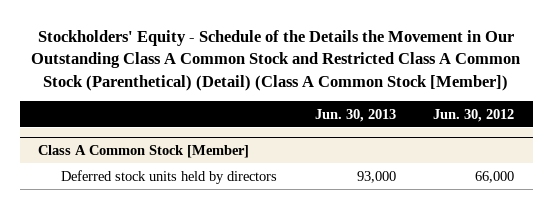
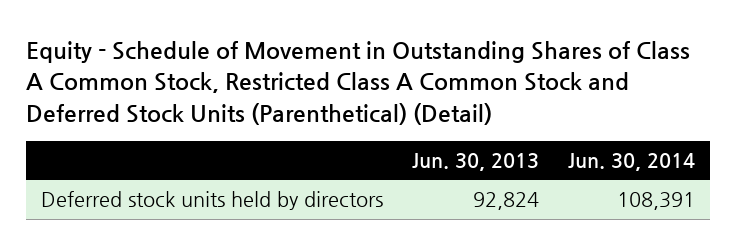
- Stockholders' Equity - Schedule of the Details the Movement in Our Outstanding Class A Common Stock and Restricted Class A Common Stock (Parenthetical) (Detail) (Class A Common Stock [Member])
+ Equity - Schedule of Movement in Outstanding Shares of Class A Common Stock, Restricted Class A Common Stock and Deferred Stock Units (Parenthetical) (Detail)
- | Jun. 30, 2013 | Jun. 30, 2012
+ | Jun. 30, 2013 | Jun. 30, 2014
- Class A Common Stock [Member]
- Deferred stock units held by directors | 93,000 | 66,000
+ Deferred stock units held by directors | 92,824 | 108,391

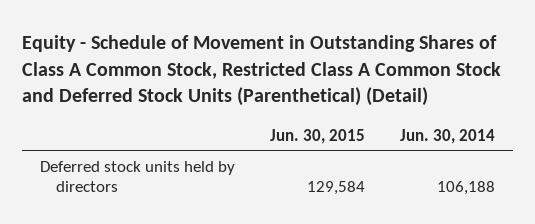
- | Jun. 30, 2013 | Jun. 30, 2014
+ | Jun. 30, 2015 | Jun. 30, 2014
- Deferred stock units held by directors | 92,824 | 108,391
+ Deferred stock units held by directors | 129,584 | 106,188

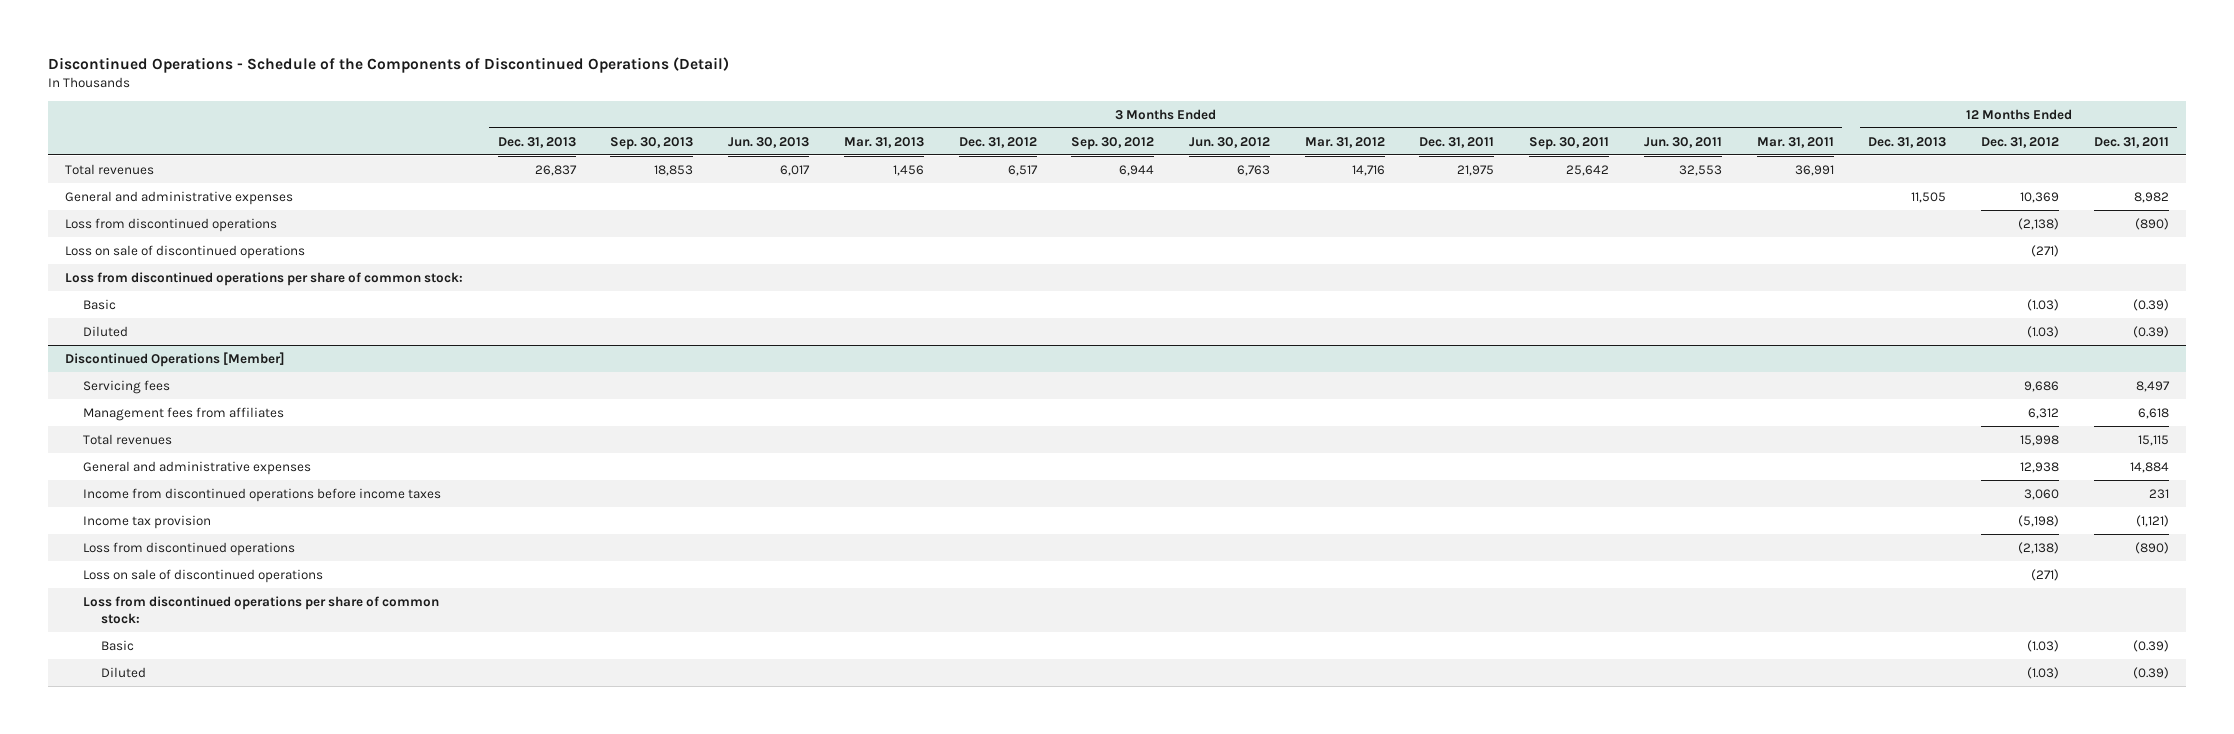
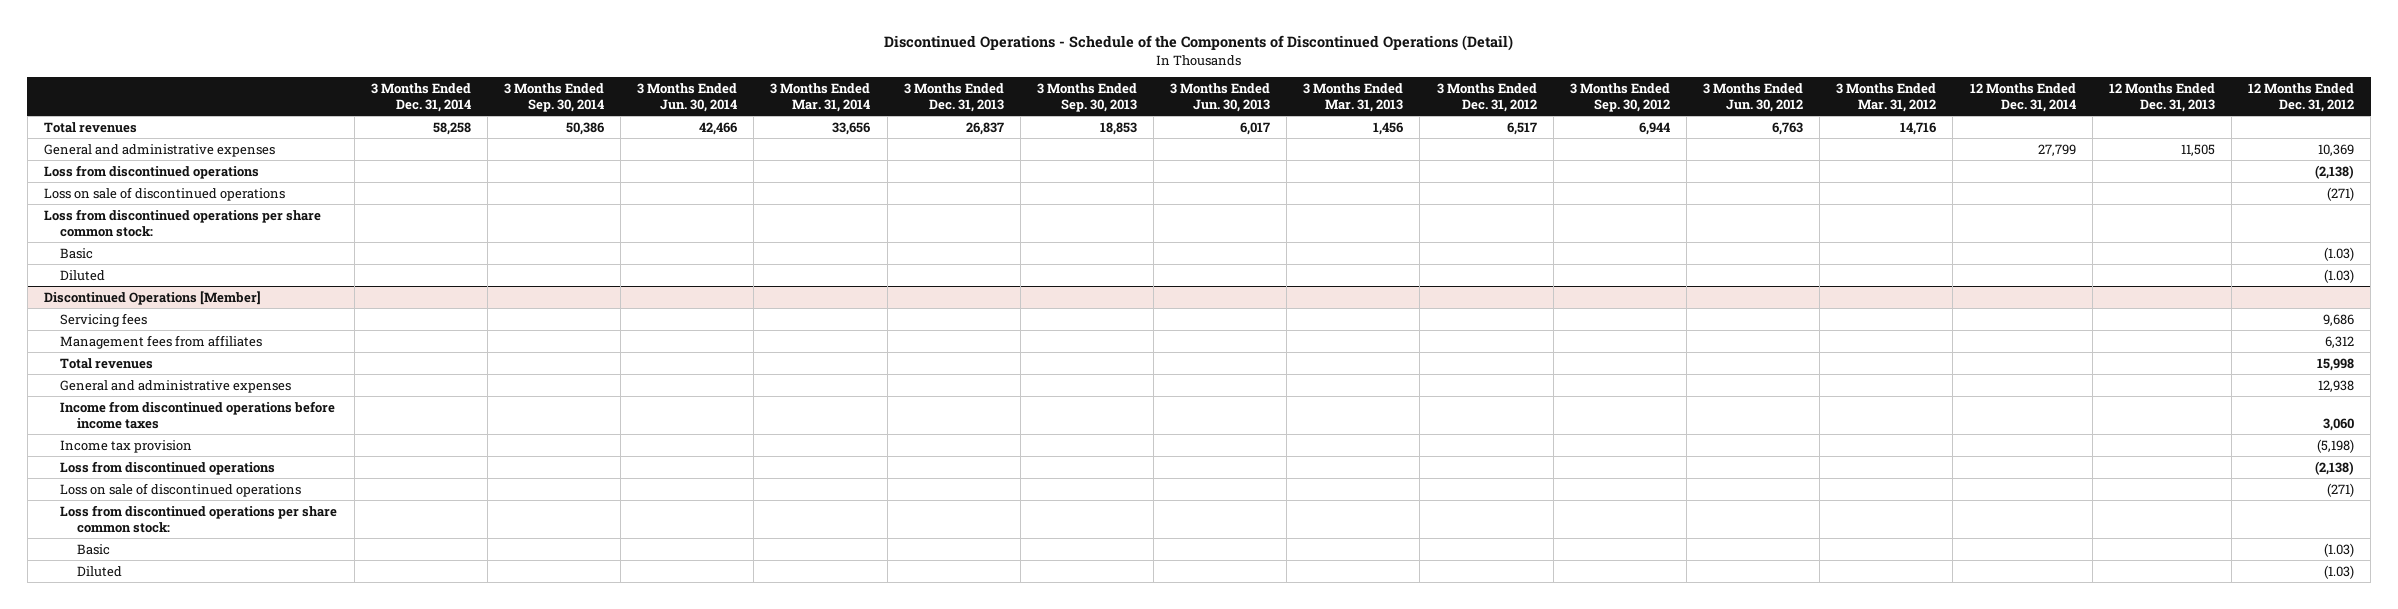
- | 3 Months Ended Dec. 31, 2013 | 3 Months Ended Sep. 30, 2013 | 3 Months Ended Jun. 30, 2013 | 3 Months Ended Mar. 31, 2013 | 3 Months Ended Dec. 31, 2012 | 3 Months Ended Sep. 30, 2012 | 3 Months Ended Jun. 30, 2012 | 3 Months Ended Mar. 31, 2012 | 3 Months Ended Dec. 31, 2011 | 3 Months Ended Sep. 30, 2011 | 3 Months Ended Jun. 30, 2011 | 3 Months Ended Mar. 31, 2011 | 12 Months Ended Dec. 31, 2013 | 12 Months Ended Dec. 31, 2012 | 12 Months Ended Dec. 31, 2011
+ | 3 Months Ended Dec. 31, 2014 | 3 Months Ended Sep. 30, 2014 | 3 Months Ended Jun. 30, 2014 | 3 Months Ended Mar. 31, 2014 | 3 Months Ended Dec. 31, 2013 | 3 Months Ended Sep. 30, 2013 | 3 Months Ended Jun. 30, 2013 | 3 Months Ended Mar. 31, 2013 | 3 Months Ended Dec. 31, 2012 | 3 Months Ended Sep. 30, 2012 | 3 Months Ended Jun. 30, 2012 | 3 Months Ended Mar. 31, 2012 | 12 Months Ended Dec. 31, 2014 | 12 Months Ended Dec. 31, 2013 | 12 Months Ended Dec. 31, 2012
- Loss from discontinued operations per share of common stock:
+ Loss from discontinued operations per share common stock:
@ Discontinued Operations [Member]
- Loss from discontinued operations per share of common stock:
+ Loss from discontinued operations per share common stock:

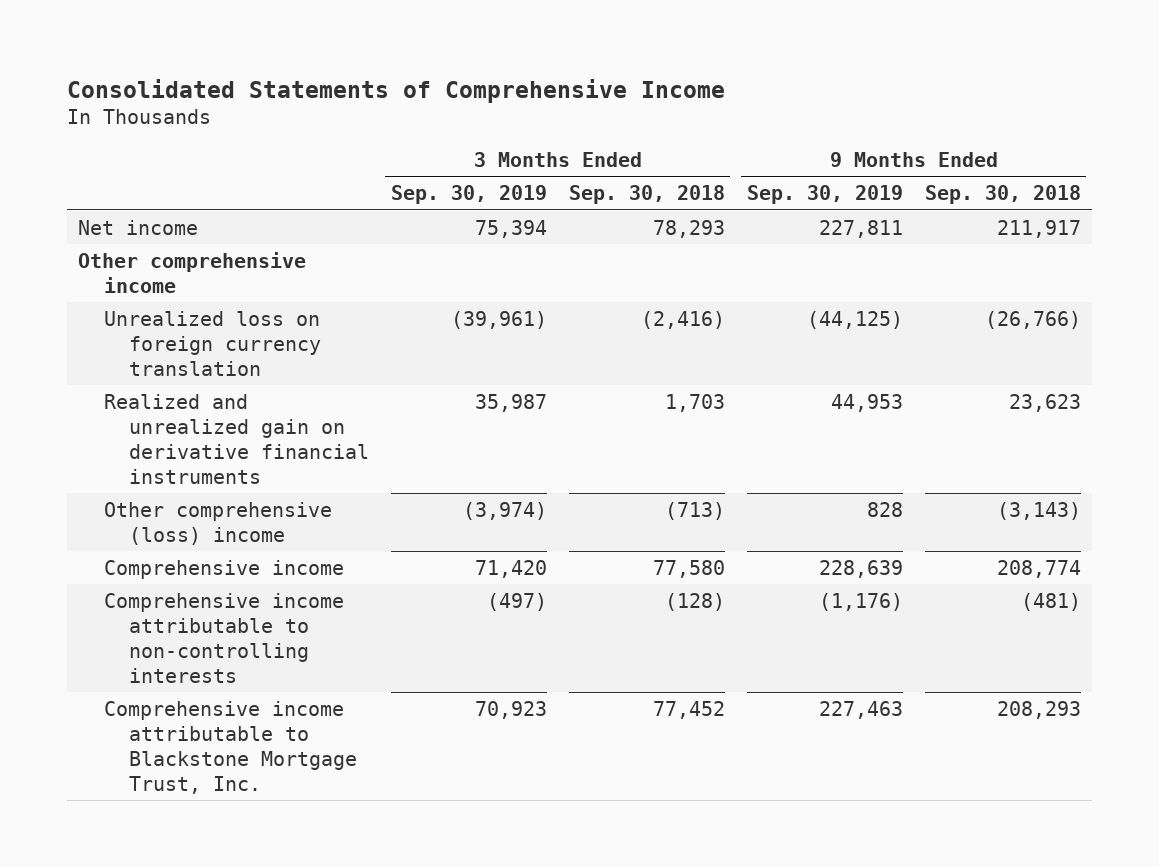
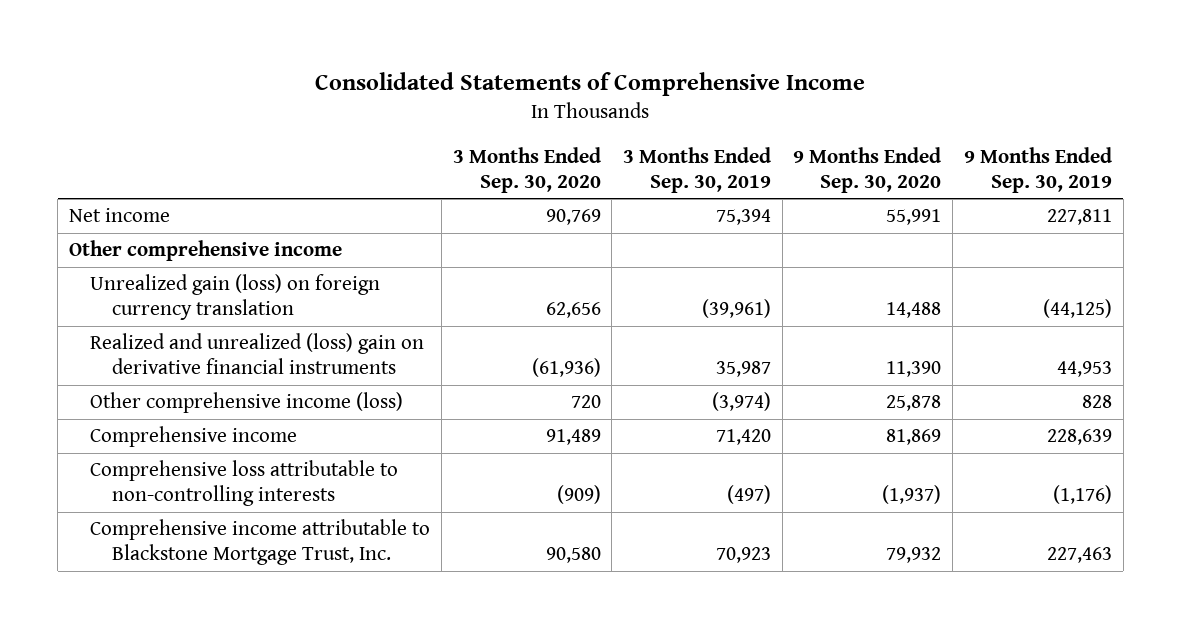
- | 3 Months Ended Sep. 30, 2019 | 3 Months Ended Sep. 30, 2018 | 9 Months Ended Sep. 30, 2019 | 9 Months Ended Sep. 30, 2018
+ | 3 Months Ended Sep. 30, 2020 | 3 Months Ended Sep. 30, 2019 | 9 Months Ended Sep. 30, 2020 | 9 Months Ended Sep. 30, 2019
- Unrealized loss on foreign currency translation | (39,961) | (2,416) | (44,125) | (26,766)
- Realized and unrealized gain on derivative financial instruments | 35,987 | 1,703 | 44,953 | 23,623
- Other comprehensive (loss) income | (3,974) | (713) | 828 | (3,143)
+ Unrealized gain (loss) on foreign currency translation | 62,656 | (39,961) | 14,488 | (44,125)
+ Realized and unrealized (loss) gain on derivative financial instruments | (61,936) | 35,987 | 11,390 | 44,953
+ Other comprehensive income (loss) | 720 | (3,974) | 25,878 | 828
- Comprehensive income attributable to non-controlling interests | (497) | (128) | (1,176) | (481)
+ Comprehensive loss attributable to non-controlling interests | (909) | (497) | (1,937) | (1,176)

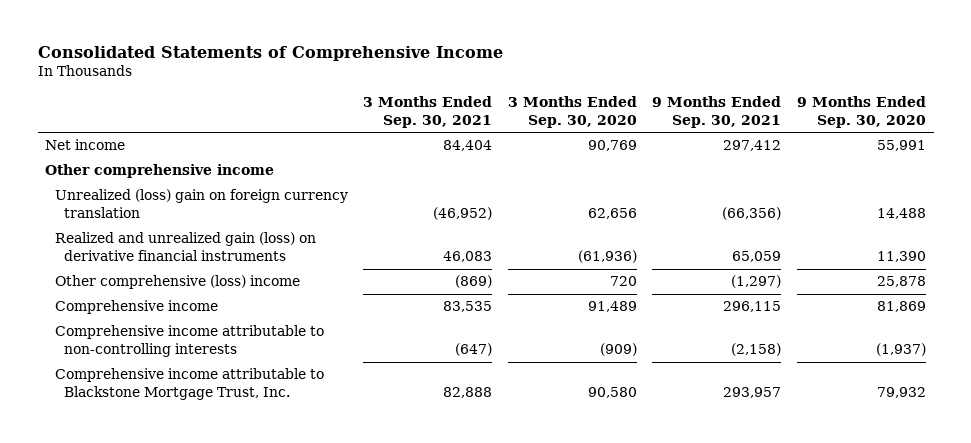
- | 3 Months Ended Sep. 30, 2020 | 3 Months Ended Sep. 30, 2019 | 9 Months Ended Sep. 30, 2020 | 9 Months Ended Sep. 30, 2019
+ | 3 Months Ended Sep. 30, 2021 | 3 Months Ended Sep. 30, 2020 | 9 Months Ended Sep. 30, 2021 | 9 Months Ended Sep. 30, 2020
- Unrealized gain (loss) on foreign currency translation | 62,656 | (39,961) | 14,488 | (44,125)
- Realized and unrealized (loss) gain on derivative financial instruments | (61,936) | 35,987 | 11,390 | 44,953
- Other comprehensive income (loss) | 720 | (3,974) | 25,878 | 828
+ Unrealized (loss) gain on foreign currency translation | (46,952) | 62,656 | (66,356) | 14,488
+ Realized and unrealized gain (loss) on derivative financial instruments | 46,083 | (61,936) | 65,059 | 11,390
+ Other comprehensive (loss) income | (869) | 720 | (1,297) | 25,878
- Comprehensive loss attributable to non-controlling interests | (909) | (497) | (1,937) | (1,176)
+ Comprehensive income attributable to non-controlling interests | (647) | (909) | (2,158) | (1,937)

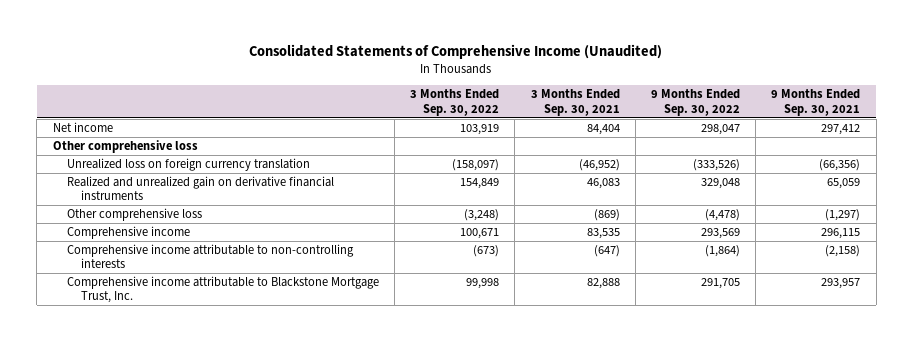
- Consolidated Statements of Comprehensive Income
+ Consolidated Statements of Comprehensive Income (Unaudited)
- | 3 Months Ended Sep. 30, 2021 | 3 Months Ended Sep. 30, 2020 | 9 Months Ended Sep. 30, 2021 | 9 Months Ended Sep. 30, 2020
+ | 3 Months Ended Sep. 30, 2022 | 3 Months Ended Sep. 30, 2021 | 9 Months Ended Sep. 30, 2022 | 9 Months Ended Sep. 30, 2021
- Other comprehensive income
- Unrealized (loss) gain on foreign currency translation | (46,952) | 62,656 | (66,356) | 14,488
- Realized and unrealized gain (loss) on derivative financial instruments | 46,083 | (61,936) | 65,059 | 11,390
- Other comprehensive (loss) income | (869) | 720 | (1,297) | 25,878
+ Other comprehensive loss
+ Unrealized loss on foreign currency translation | (158,097) | (46,952) | (333,526) | (66,356)
+ Realized and unrealized gain on derivative financial instruments | 154,849 | 46,083 | 329,048 | 65,059
+ Other comprehensive loss | (3,248) | (869) | (4,478) | (1,297)

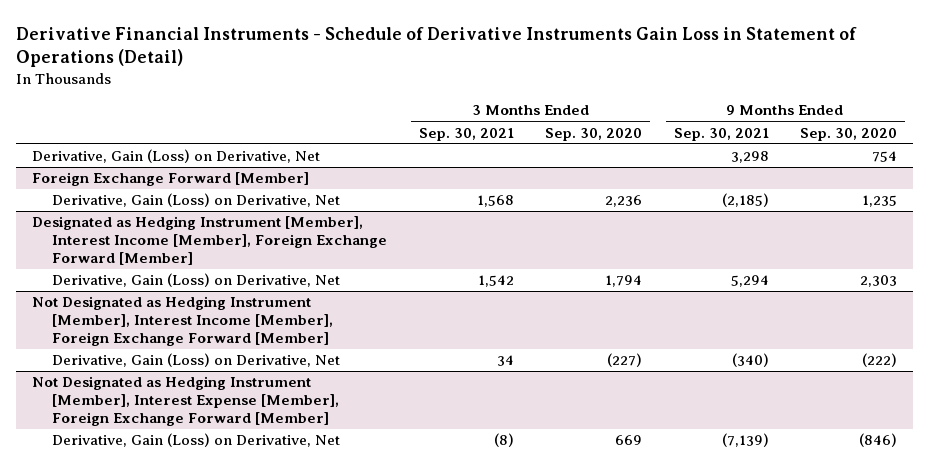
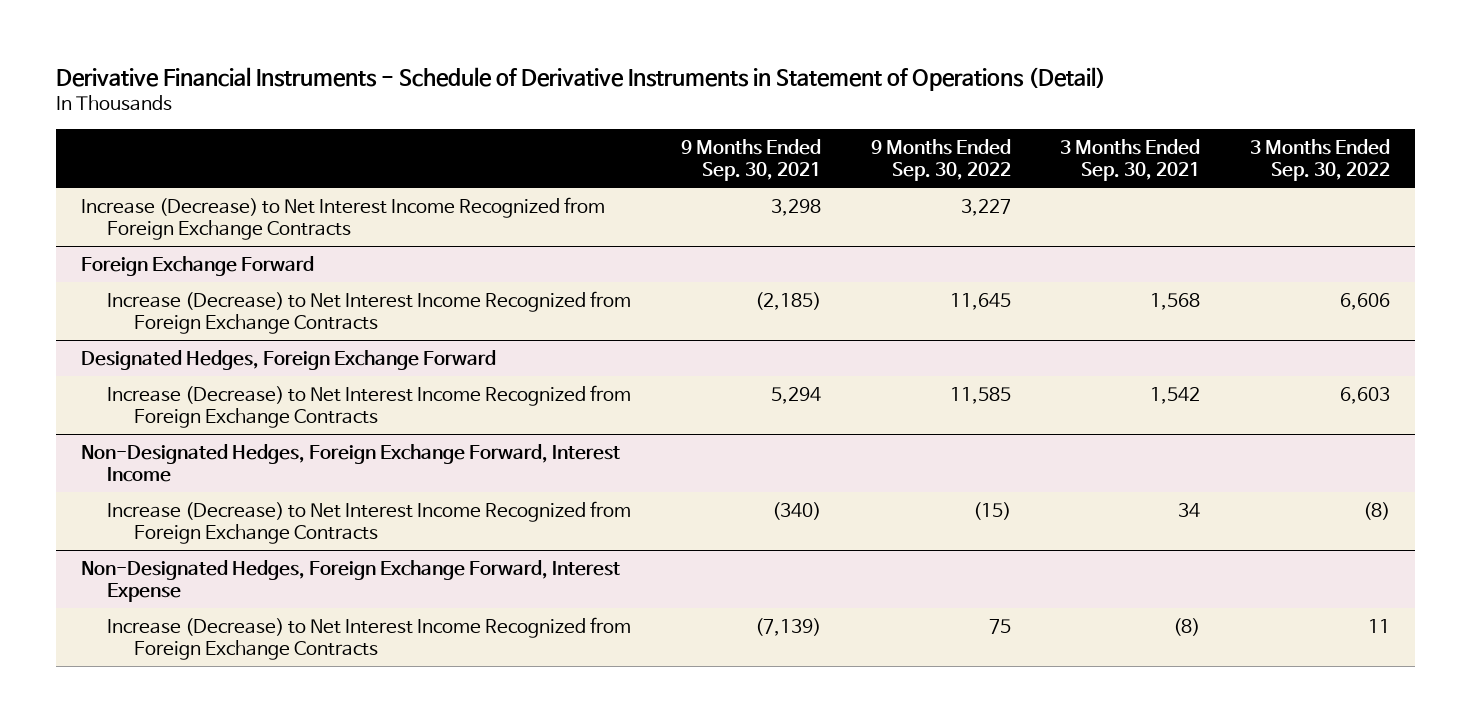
- Derivative Financial Instruments - Schedule of Derivative Instruments Gain Loss in Statement of Operations (Detail)
+ Derivative Financial Instruments - Schedule of Derivative Instruments in Statement of Operations (Detail)
- | 3 Months Ended Sep. 30, 2021 | 3 Months Ended Sep. 30, 2020 | 9 Months Ended Sep. 30, 2021 | 9 Months Ended Sep. 30, 2020
+ | 9 Months Ended Sep. 30, 2021 | 9 Months Ended Sep. 30, 2022 | 3 Months Ended Sep. 30, 2021 | 3 Months Ended Sep. 30, 2022
- Derivative, Gain (Loss) on Derivative, Net | | | 3,298 | 754
- Foreign Exchange Forward [Member]
- Derivative, Gain (Loss) on Derivative, Net | 1,568 | 2,236 | (2,185) | 1,235
- Designated as Hedging Instrument [Member], Interest Income [Member], Foreign Exchange Forward [Member]
- Derivative, Gain (Loss) on Derivative, Net | 1,542 | 1,794 | 5,294 | 2,303
- Not Designated as Hedging Instrument [Member], Interest Income [Member], Foreign Exchange Forward [Member]
- Derivative, Gain (Loss) on Derivative, Net | 34 | (227) | (340) | (222)
- Not Designated as Hedging Instrument [Member], Interest Expense [Member], Foreign Exchange Forward [Member]
- Derivative, Gain (Loss) on Derivative, Net | (8) | 669 | (7,139) | (846)
+ Increase (Decrease) to Net Interest Income Recognized from Foreign Exchange Contracts | 3,298 | 3,227 | |
+ Foreign Exchange Forward
+ Increase (Decrease) to Net Interest Income Recognized from Foreign Exchange Contracts | (2,185) | 11,645 | 1,568 | 6,606
+ Designated Hedges, Foreign Exchange Forward
+ Increase (Decrease) to Net Interest Income Recognized from Foreign Exchange Contracts | 5,294 | 11,585 | 1,542 | 6,603
+ Non-Designated Hedges, Foreign Exchange Forward, Interest Income
+ Increase (Decrease) to Net Interest Income Recognized from Foreign Exchange Contracts | (340) | (15) | 34 | (8)
+ Non-Designated Hedges, Foreign Exchange Forward, Interest Expense
+ Increase (Decrease) to Net Interest Income Recognized from Foreign Exchange Contracts | (7,139) | 75 | (8) | 11

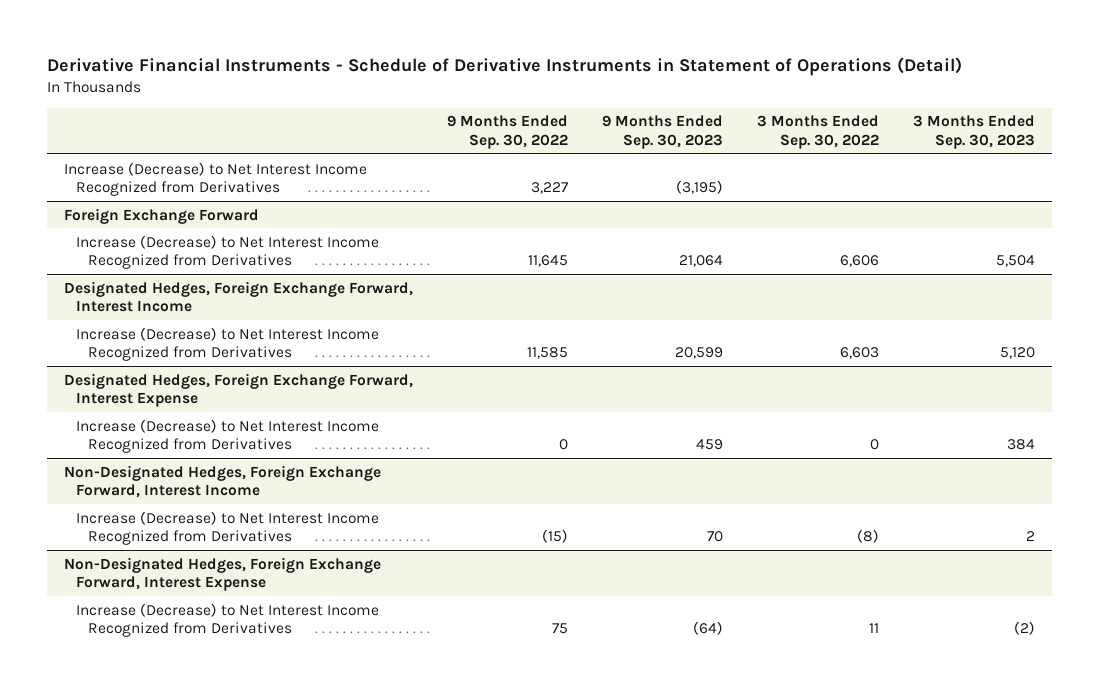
- | 9 Months Ended Sep. 30, 2021 | 9 Months Ended Sep. 30, 2022 | 3 Months Ended Sep. 30, 2021 | 3 Months Ended Sep. 30, 2022
+ | 9 Months Ended Sep. 30, 2022 | 9 Months Ended Sep. 30, 2023 | 3 Months Ended Sep. 30, 2022 | 3 Months Ended Sep. 30, 2023
- Increase (Decrease) to Net Interest Income Recognized from Foreign Exchange Contracts | 3,298 | 3,227 | |
+ Increase (Decrease) to Net Interest Income Recognized from Derivatives | 3,227 | (3,195) | |
@ Foreign Exchange Forward
- Increase (Decrease) to Net Interest Income Recognized from Foreign Exchange Contracts | (2,185) | 11,645 | 1,568 | 6,606
- Designated Hedges, Foreign Exchange Forward
- Increase (Decrease) to Net Interest Income Recognized from Foreign Exchange Contracts | 5,294 | 11,585 | 1,542 | 6,603
@ Foreign Exchange Forward
+ Increase (Decrease) to Net Interest Income Recognized from Derivatives | 11,645 | 21,064 | 6,606 | 5,504
+ Designated Hedges, Foreign Exchange Forward, Interest Income
+ Increase (Decrease) to Net Interest Income Recognized from Derivatives | 11,585 | 20,599 | 6,603 | 5,120
+ Designated Hedges, Foreign Exchange Forward, Interest Expense
+ Increase (Decrease) to Net Interest Income Recognized from Derivatives | 0 | 459 | 0 | 384
@ Non-Designated Hedges, Foreign Exchange Forward, Interest Income
- Increase (Decrease) to Net Interest Income Recognized from Foreign Exchange Contracts | (340) | (15) | 34 | (8)
+ Increase (Decrease) to Net Interest Income Recognized from Derivatives | (15) | 70 | (8) | 2
@ Non-Designated Hedges, Foreign Exchange Forward, Interest Expense
- Increase (Decrease) to Net Interest Income Recognized from Foreign Exchange Contracts | (7,139) | 75 | (8) | 11
+ Increase (Decrease) to Net Interest Income Recognized from Derivatives | 75 | (64) | 11 | (2)

